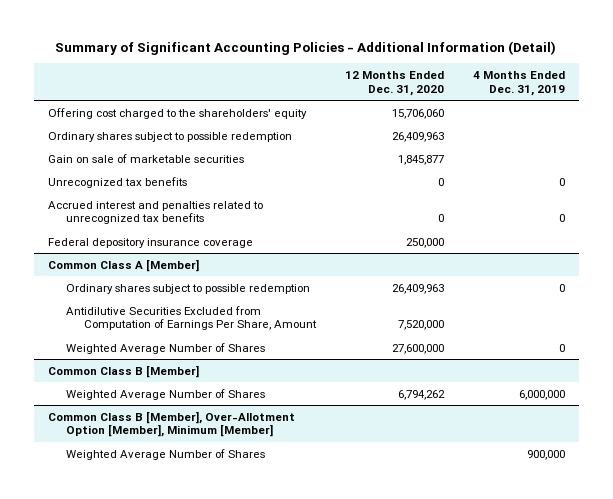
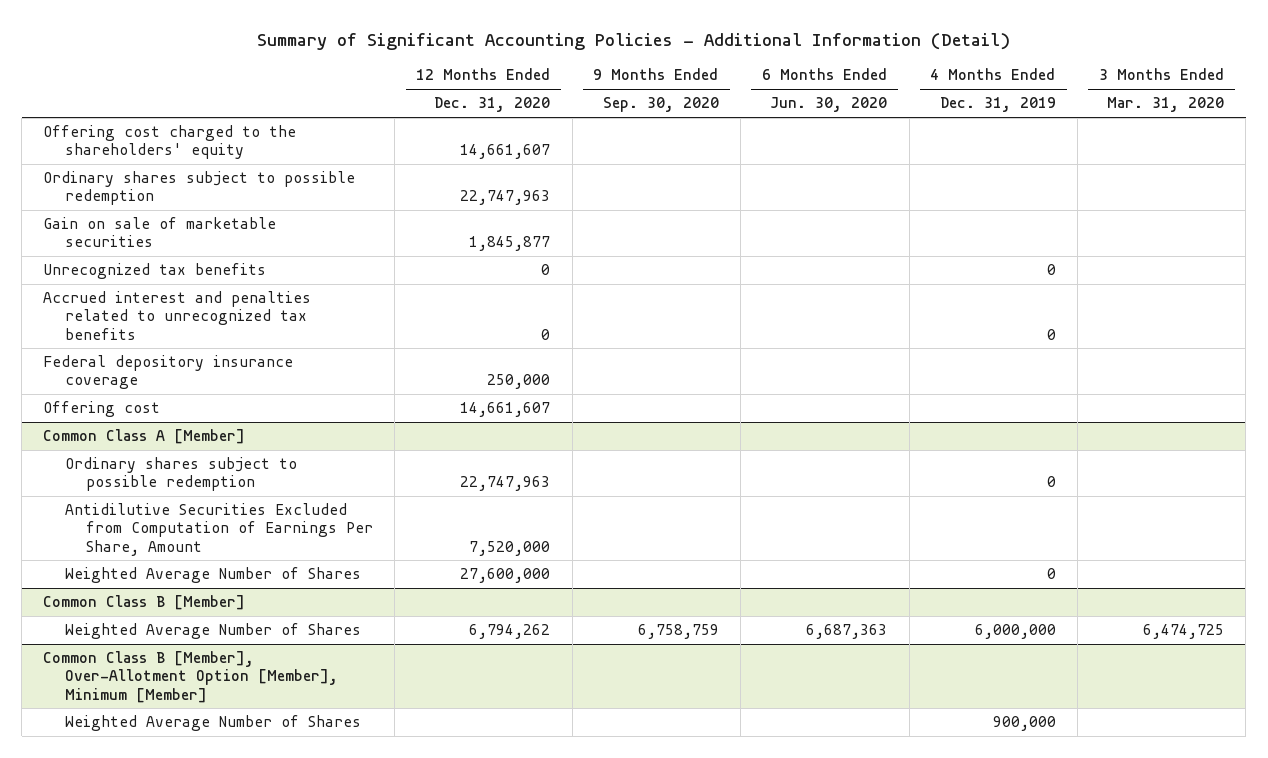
- | 12 Months Ended Dec. 31, 2020 | 4 Months Ended Dec. 31, 2019
+ | 12 Months Ended Dec. 31, 2020 | 9 Months Ended Sep. 30, 2020 | 6 Months Ended Jun. 30, 2020 | 4 Months Ended Dec. 31, 2019 | 3 Months Ended Mar. 31, 2020
- Offering cost charged to the shareholders' equity | 15,706,060 |
- Ordinary shares subject to possible redemption | 26,409,963 |
+ Offering cost charged to the shareholders' equity | 14,661,607 | | | |
+ Ordinary shares subject to possible redemption | 22,747,963 | | | |
+ Offering cost | 14,661,607 | | | |
@ Common Class A [Member]
- Ordinary shares subject to possible redemption | 26,409,963 | 0
+ Ordinary shares subject to possible redemption | 22,747,963 | | | 0 |

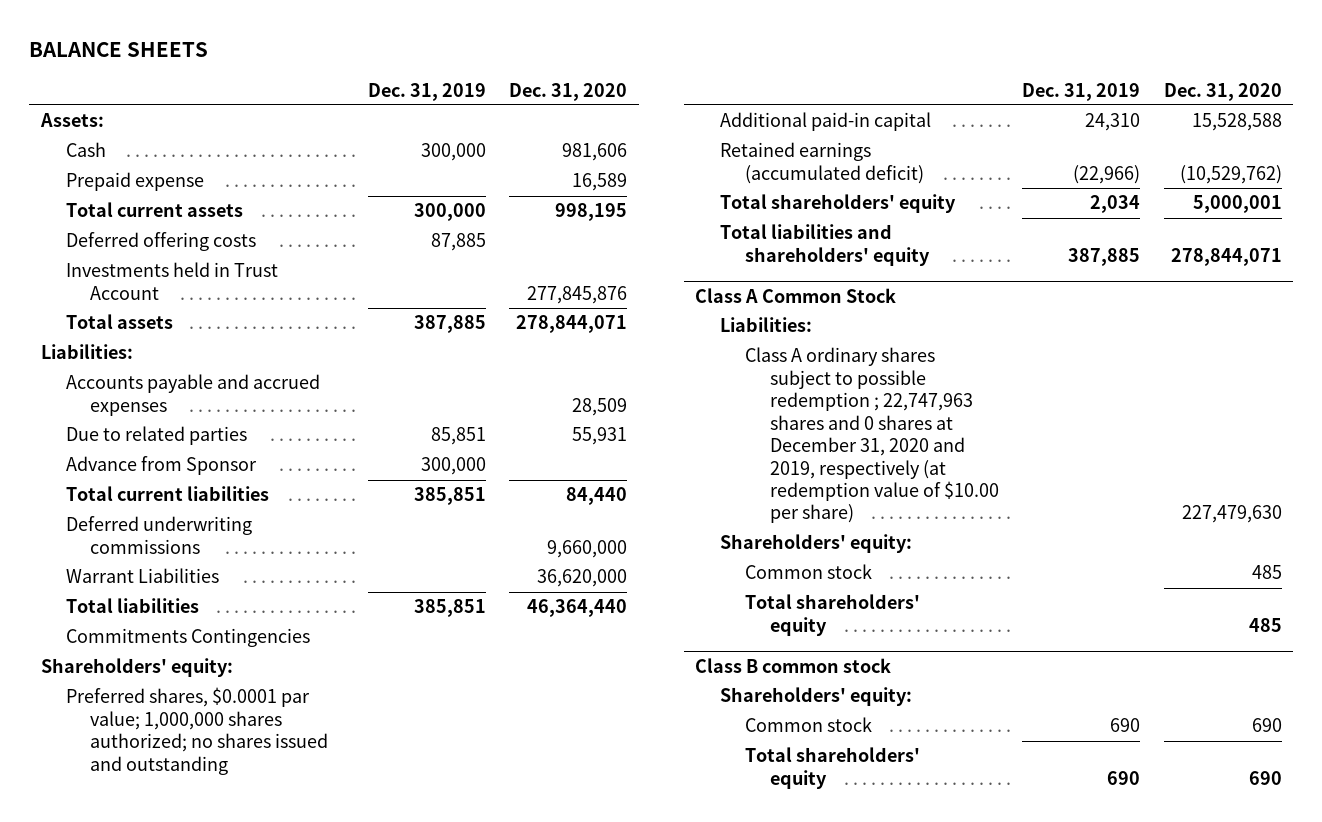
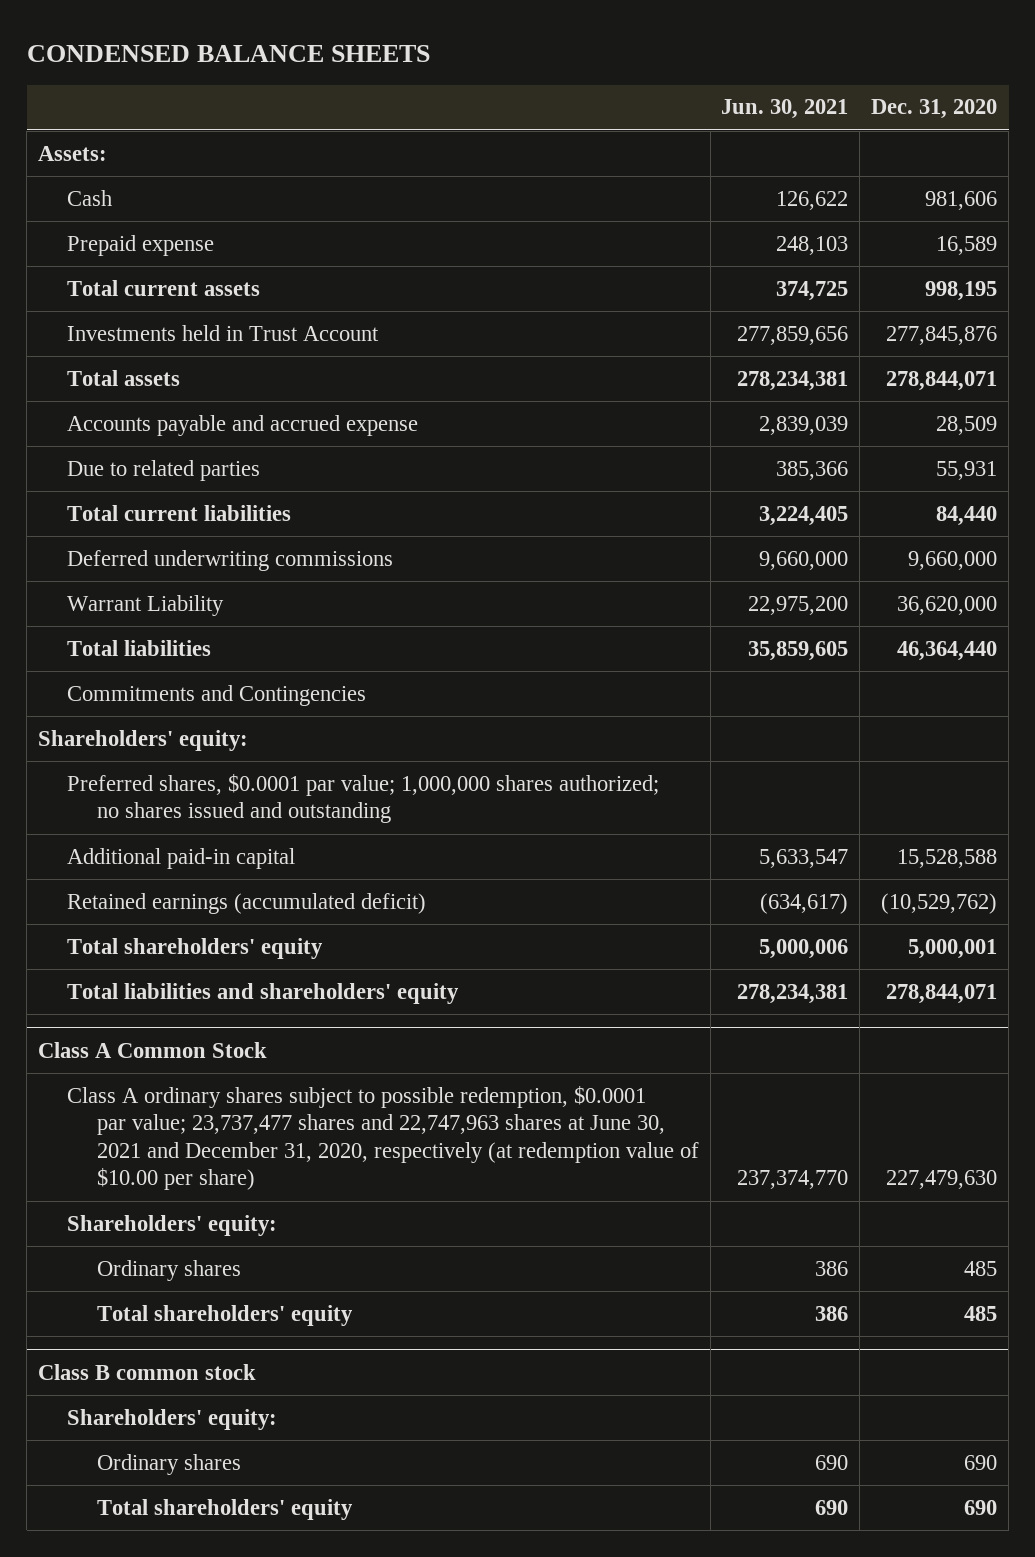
- BALANCE SHEETS
+ CONDENSED BALANCE SHEETS
- | Dec. 31, 2019 | Dec. 31, 2020
+ | Jun. 30, 2021 | Dec. 31, 2020
- Deferred offering costs | 87,885 |
- Liabilities:
- Accounts payable and accrued expenses | | 28,509
+ Accounts payable and accrued expense | 2,839,039 | 28,509
- Advance from Sponsor | 300,000 |
- Warrant Liabilities | | 36,620,000
+ Warrant Liability | 22,975,200 | 36,620,000
- Commitments Contingencies
+ Commitments and Contingencies
@ Class A Common Stock
- Liabilities:
- Class A ordinary shares subject to possible redemption ; 22,747,963 shares and 0 shares at December 31, 2020 and 2019, respectively (at redemption value of $10.00 per share) | | 227,479,630
+ Class A ordinary shares subject to possible redemption, $0.0001 par value; 23,737,477 shares and 22,747,963 shares at June 30, 2021 and December 31, 2020, respectively (at redemption value of $10.00 per share) | 237,374,770 | 227,479,630
- Common stock | | 485
+ Ordinary shares | 386 | 485
@ Class B common stock
- Common stock | 690 | 690
+ Ordinary shares | 690 | 690

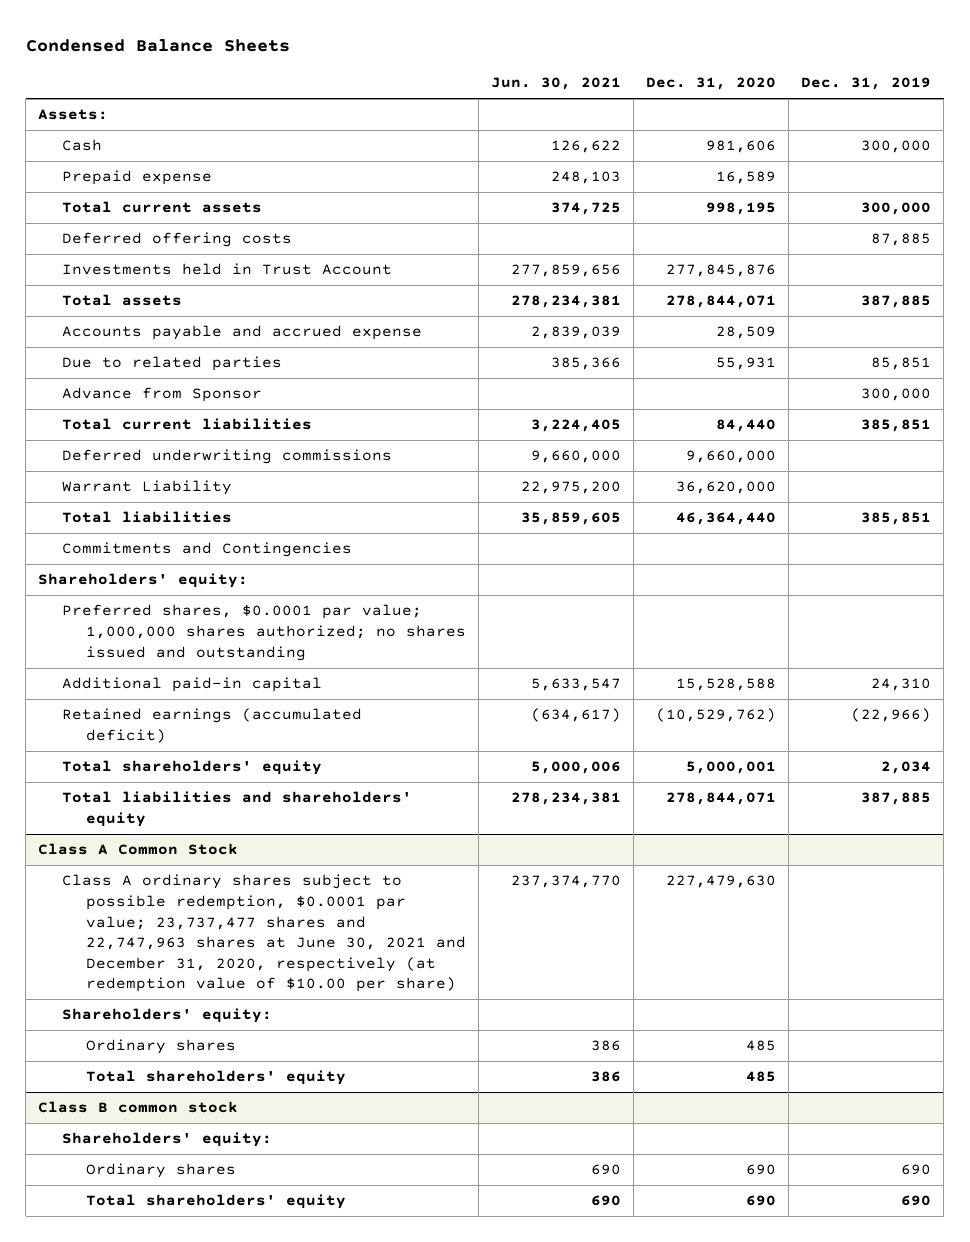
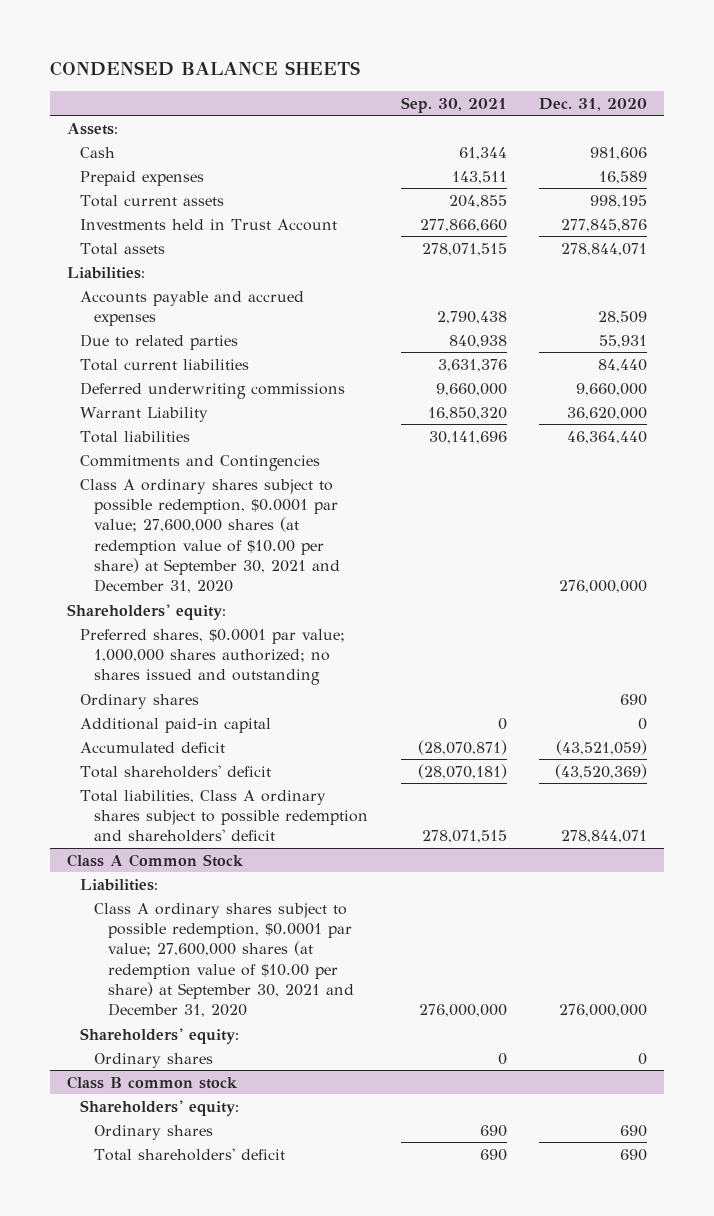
- Condensed Balance Sheets
+ CONDENSED BALANCE SHEETS
- | Jun. 30, 2021 | Dec. 31, 2020 | Dec. 31, 2019
+ | Sep. 30, 2021 | Dec. 31, 2020
- Prepaid expense | 248,103 | 16,589 |
+ Prepaid expenses | 143,511 | 16,589
- Deferred offering costs | | | 87,885
- Accounts payable and accrued expense | 2,839,039 | 28,509 |
+ Liabilities:
+ Accounts payable and accrued expenses | 2,790,438 | 28,509
- Advance from Sponsor | | | 300,000
+ Class A ordinary shares subject to possible redemption, $0.0001 par value; 27,600,000 shares (at redemption value of $10.00 per share) at September 30, 2021 and December 31, 2020 | | 276,000,000
- Additional paid-in capital | 5,633,547 | 15,528,588 | 24,310
- Retained earnings (accumulated deficit) | (634,617) | (10,529,762) | (22,966)
- Total shareholders' equity | 5,000,006 | 5,000,001 | 2,034
- Total liabilities and shareholders' equity | 278,234,381 | 278,844,071 | 387,885
+ Ordinary shares | | 690
+ Additional paid-in capital | 0 | 0
+ Accumulated deficit | (28,070,871) | (43,521,059)
+ Total shareholders' deficit | (28,070,181) | (43,520,369)
+ Total liabilities, Class A ordinary shares subject to possible redemption and shareholders' deficit | 278,071,515 | 278,844,071
@ Class A Common Stock
- Class A ordinary shares subject to possible redemption, $0.0001 par value; 23,737,477 shares and 22,747,963 shares at June 30, 2021 and December 31, 2020, respectively (at redemption value of $10.00 per share) | 237,374,770 | 227,479,630 |
+ Liabilities:
+ Class A ordinary shares subject to possible redemption, $0.0001 par value; 27,600,000 shares (at redemption value of $10.00 per share) at September 30, 2021 and December 31, 2020 | 276,000,000 | 276,000,000
- Ordinary shares | 386 | 485 |
- Total shareholders' equity | 386 | 485 |
+ Ordinary shares | 0 | 0
@ Class B common stock
- Total shareholders' equity | 690 | 690 | 690
+ Total shareholders' deficit | 690 | 690

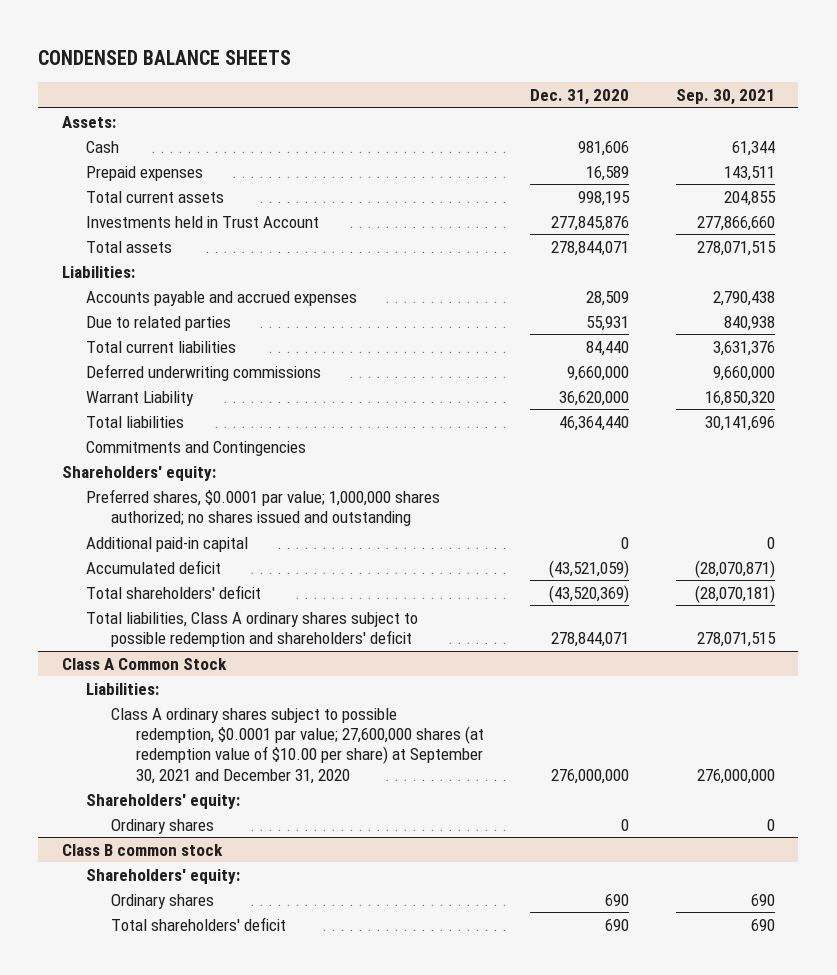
- | Sep. 30, 2021 | Dec. 31, 2020
+ | Dec. 31, 2020 | Sep. 30, 2021
- Class A ordinary shares subject to possible redemption, $0.0001 par value; 27,600,000 shares (at redemption value of $10.00 per share) at September 30, 2021 and December 31, 2020 | | 276,000,000
- Ordinary shares | | 690

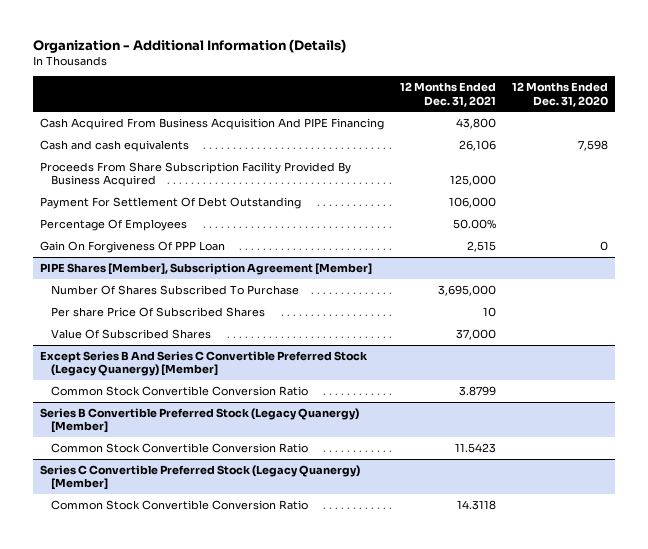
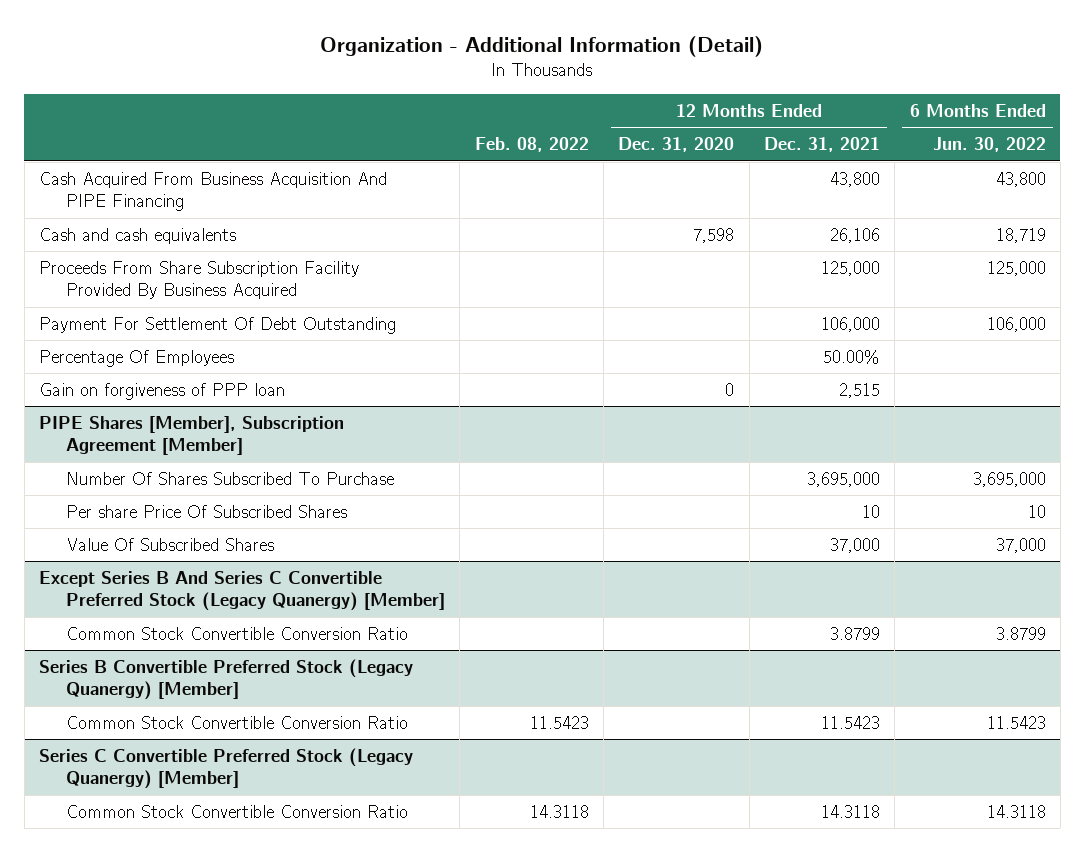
- Organization - Additional Information (Details)
+ Organization - Additional Information (Detail)
- | 12 Months Ended Dec. 31, 2021 | 12 Months Ended Dec. 31, 2020
+ | Feb. 08, 2022 | 12 Months Ended Dec. 31, 2020 | 12 Months Ended Dec. 31, 2021 | 6 Months Ended Jun. 30, 2022
- Gain On Forgiveness Of PPP Loan | 2,515 | 0
+ Gain on forgiveness of PPP loan | | 0 | 2,515 |

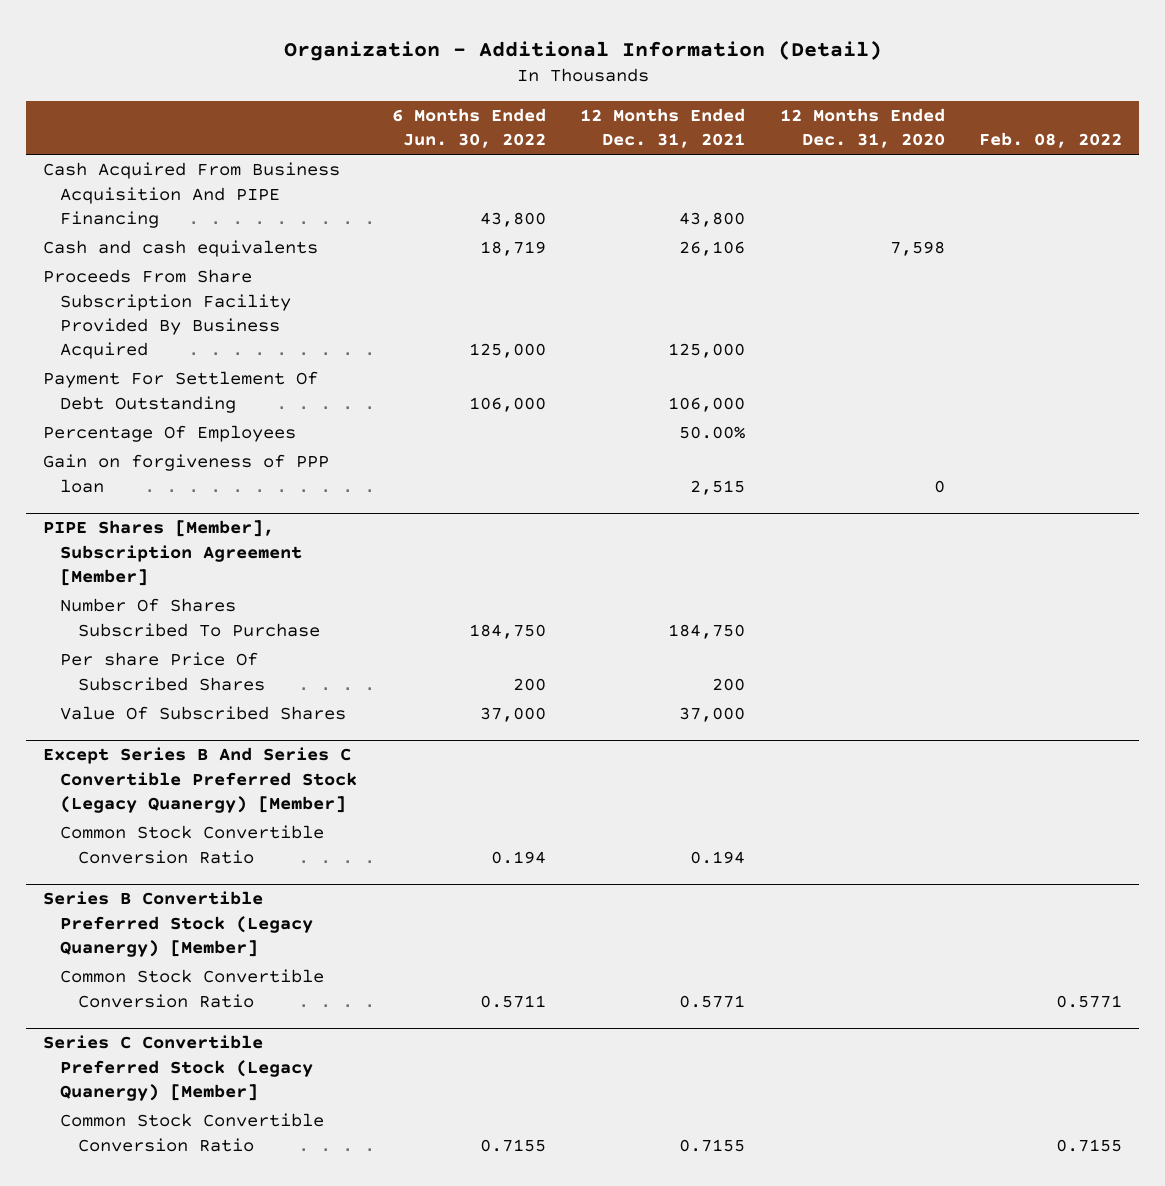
- | Feb. 08, 2022 | 12 Months Ended Dec. 31, 2020 | 12 Months Ended Dec. 31, 2021 | 6 Months Ended Jun. 30, 2022
+ | 6 Months Ended Jun. 30, 2022 | 12 Months Ended Dec. 31, 2021 | 12 Months Ended Dec. 31, 2020 | Feb. 08, 2022
@ PIPE Shares [Member], Subscription Agreement [Member]
- Number Of Shares Subscribed To Purchase | | | 3,695,000 | 3,695,000
- Per share Price Of Subscribed Shares | | | 10 | 10
+ Number Of Shares Subscribed To Purchase | 184,750 | 184,750 | |
+ Per share Price Of Subscribed Shares | 200 | 200 | |
@ Except Series B And Series C Convertible Preferred Stock (Legacy Quanergy) [Member]
- Common Stock Convertible Conversion Ratio | | | 3.8799 | 3.8799
+ Common Stock Convertible Conversion Ratio | 0.194 | 0.194 | |
@ Series B Convertible Preferred Stock (Legacy Quanergy) [Member]
- Common Stock Convertible Conversion Ratio | 11.5423 | | 11.5423 | 11.5423
+ Common Stock Convertible Conversion Ratio | 0.5711 | 0.5771 | | 0.5771
@ Series C Convertible Preferred Stock (Legacy Quanergy) [Member]
- Common Stock Convertible Conversion Ratio | 14.3118 | | 14.3118 | 14.3118
+ Common Stock Convertible Conversion Ratio | 0.7155 | 0.7155 | | 0.7155

